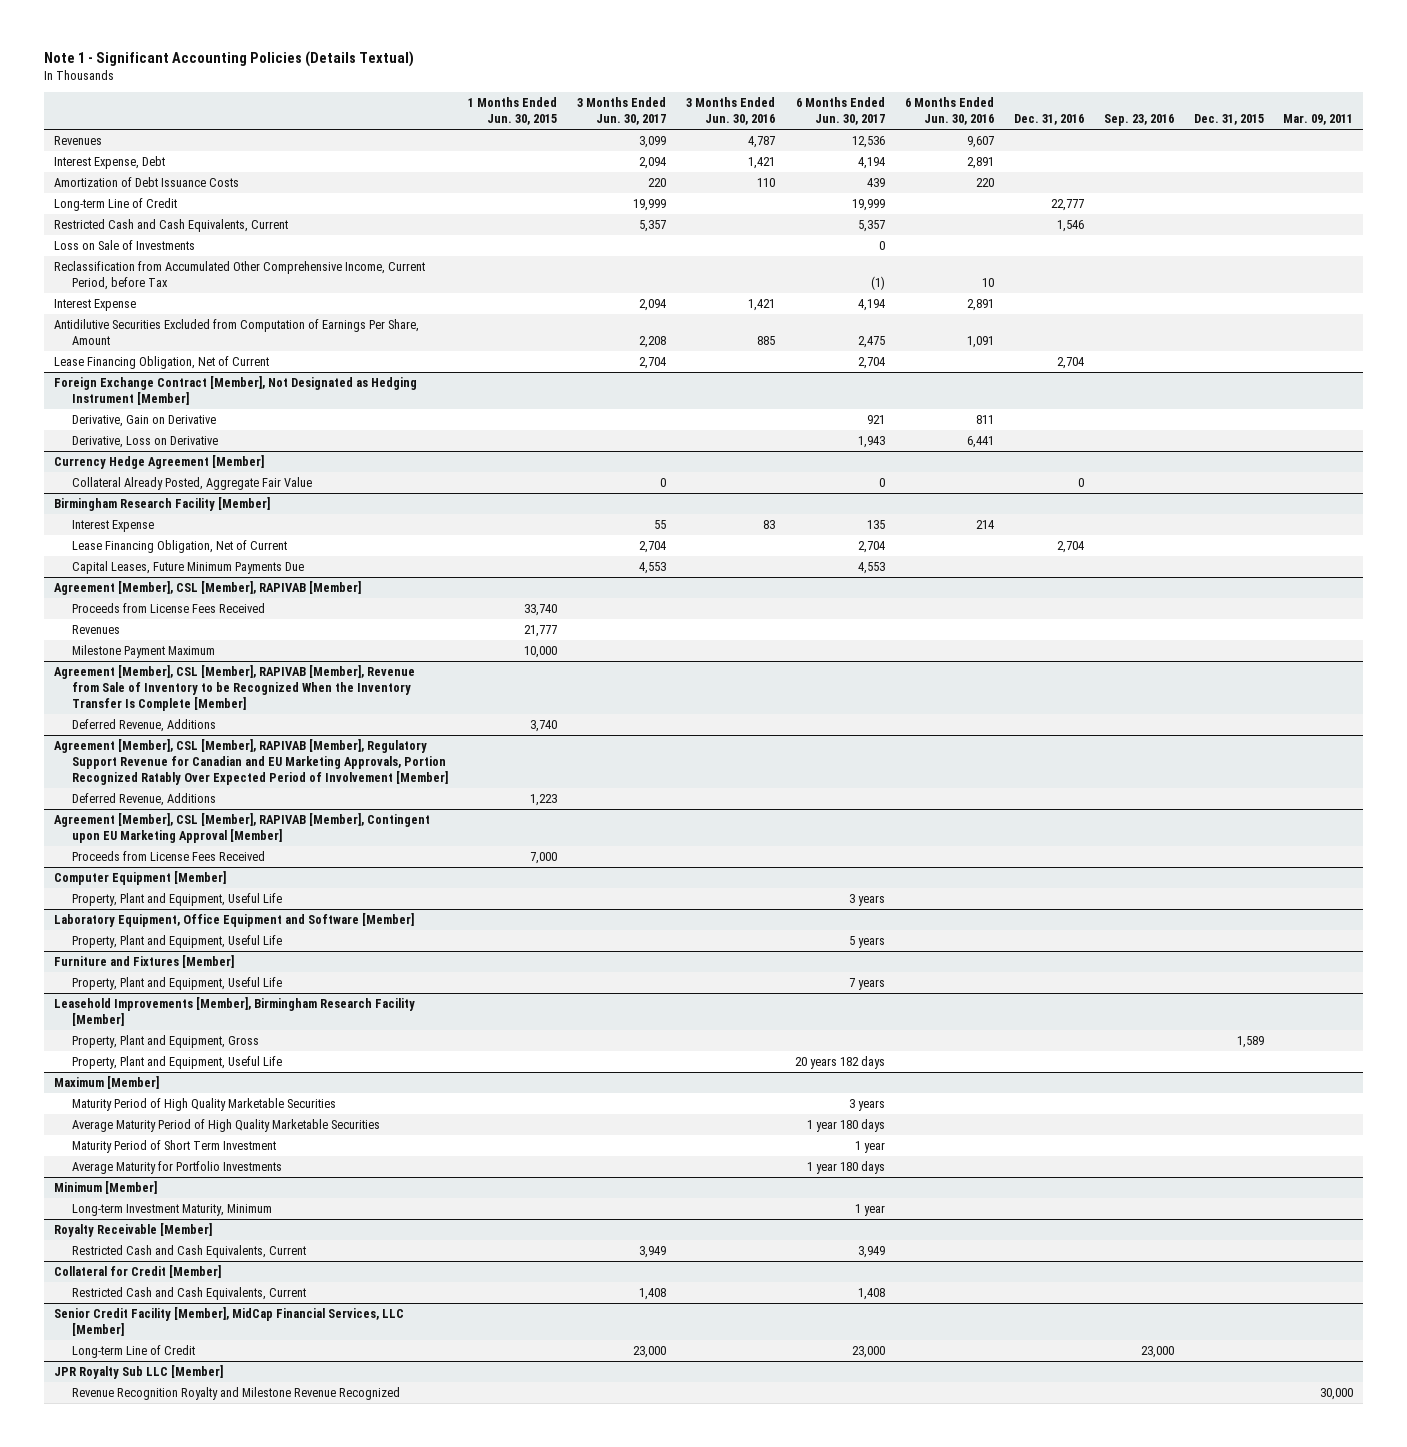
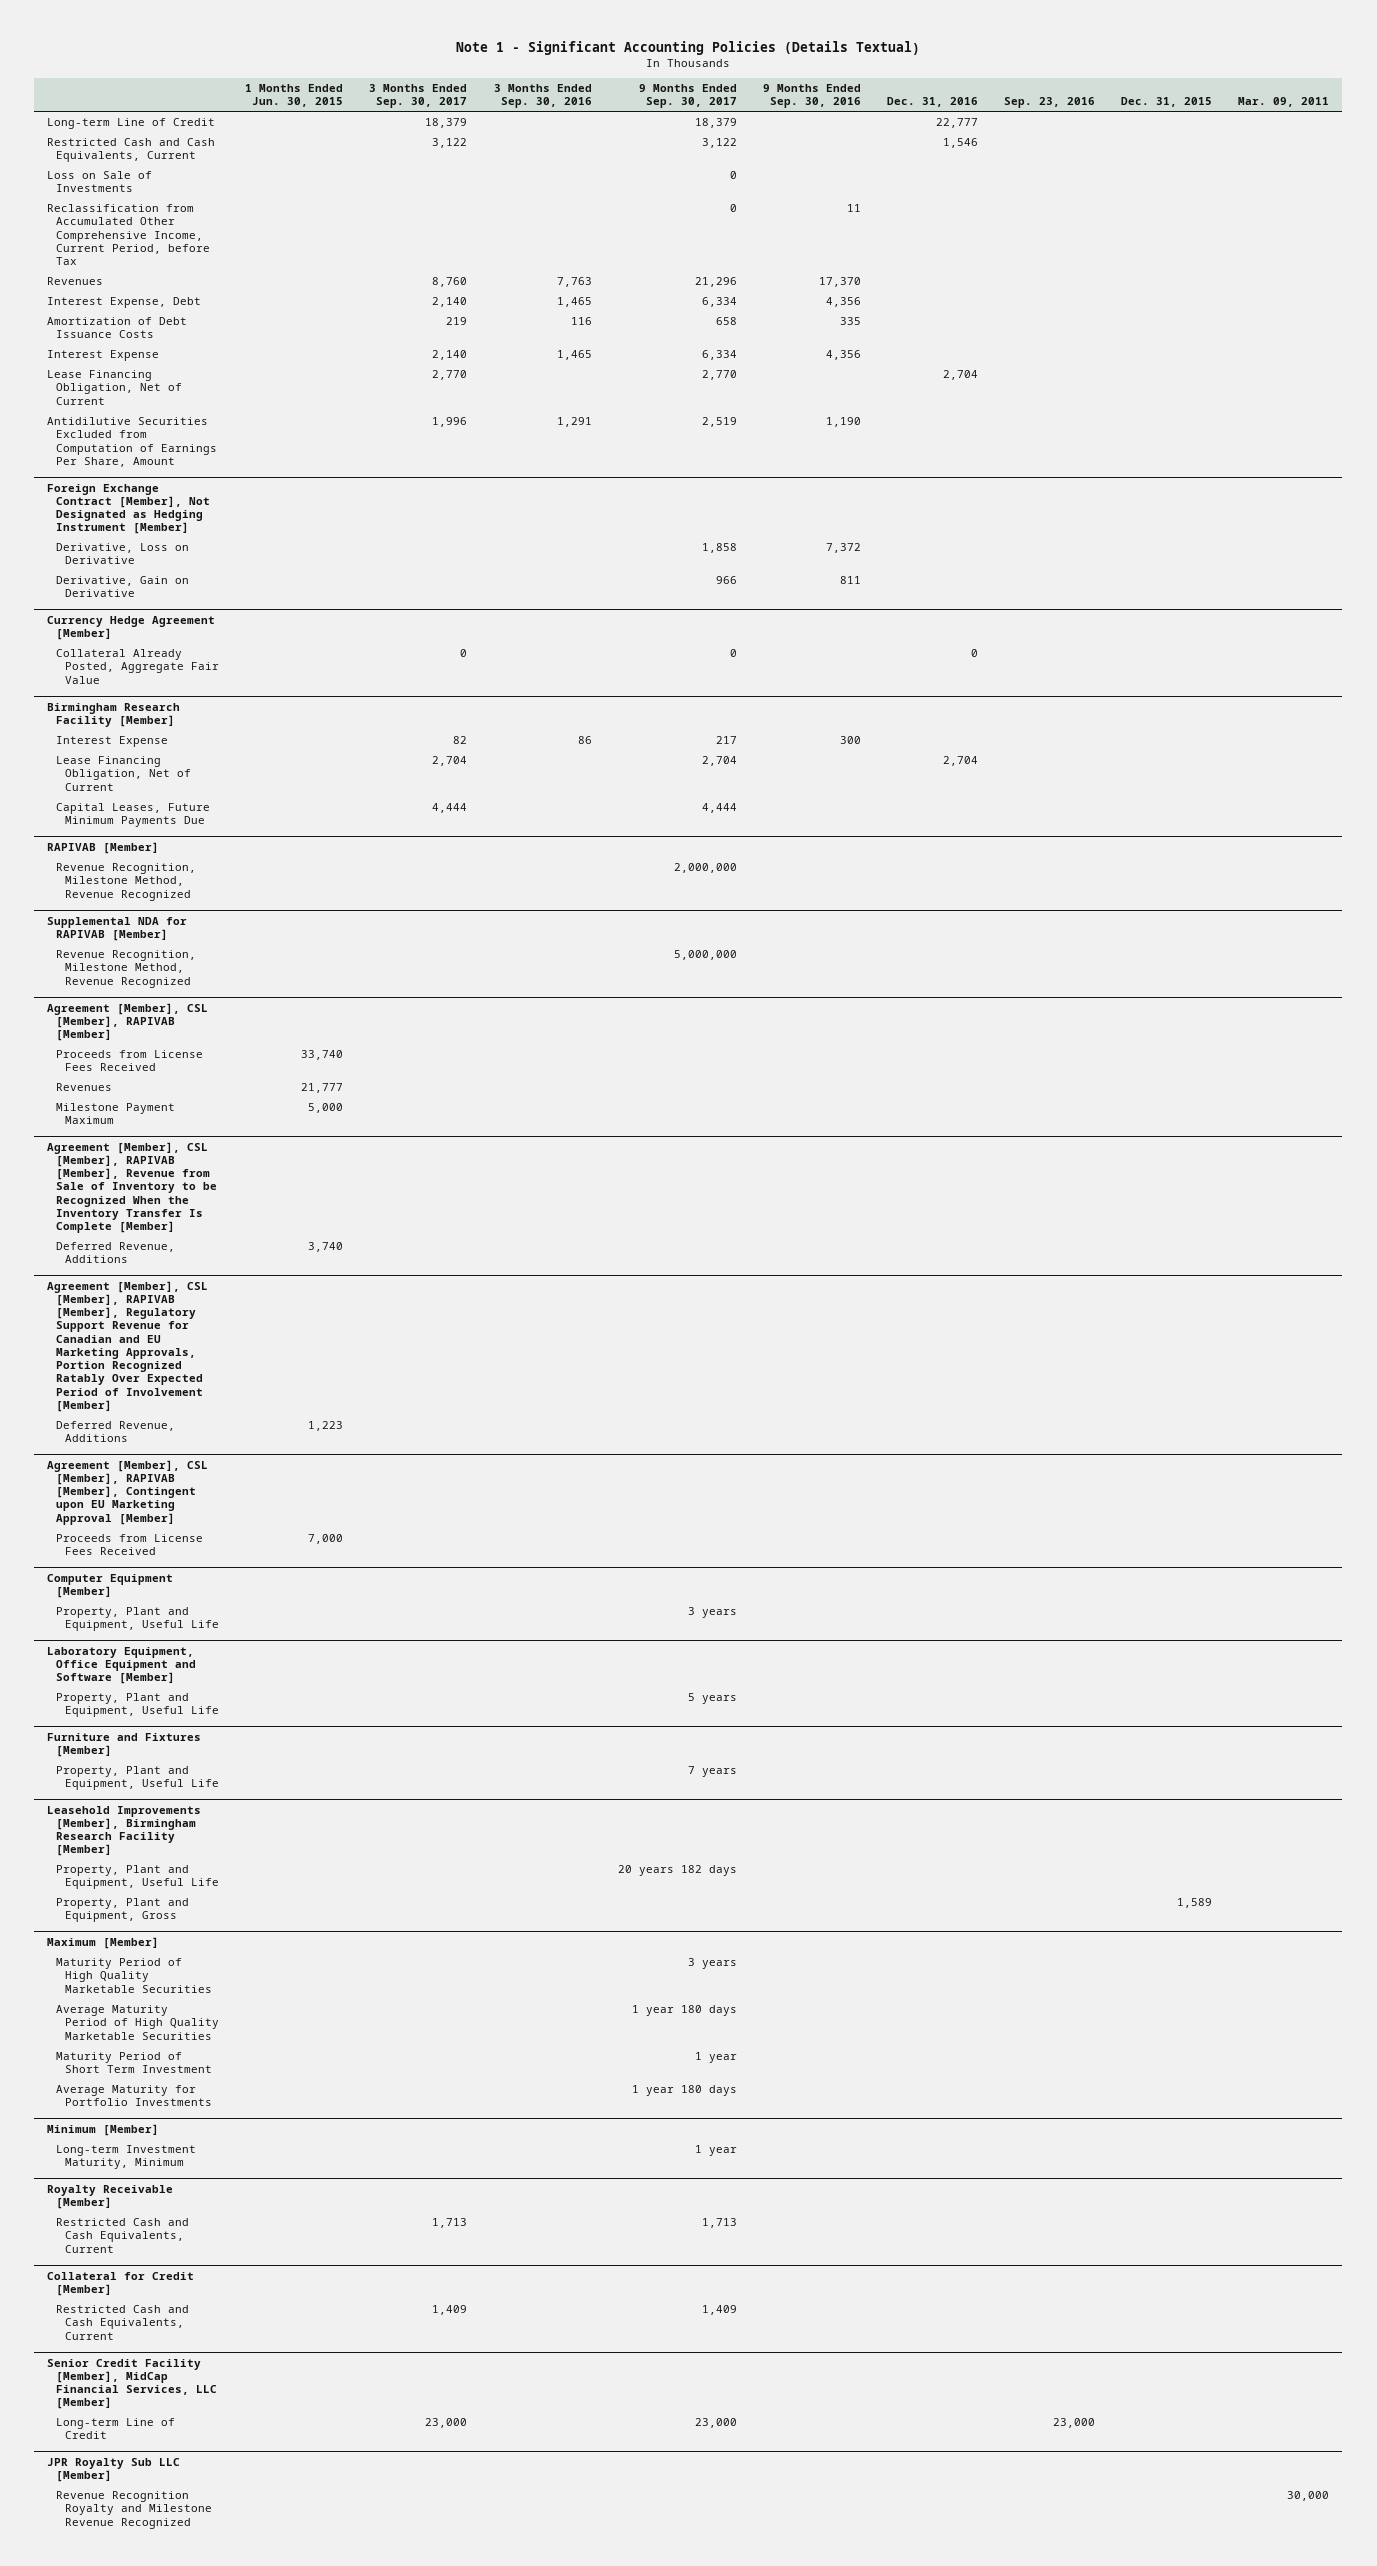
- | 1 Months Ended Jun. 30, 2015 | 3 Months Ended Jun. 30, 2017 | 3 Months Ended Jun. 30, 2016 | 6 Months Ended Jun. 30, 2017 | 6 Months Ended Jun. 30, 2016 | Dec. 31, 2016 | Sep. 23, 2016 | Dec. 31, 2015 | Mar. 09, 2011
+ | 1 Months Ended Jun. 30, 2015 | 3 Months Ended Sep. 30, 2017 | 3 Months Ended Sep. 30, 2016 | 9 Months Ended Sep. 30, 2017 | 9 Months Ended Sep. 30, 2016 | Dec. 31, 2016 | Sep. 23, 2016 | Dec. 31, 2015 | Mar. 09, 2011
moved down: Revenues | | 8,760 | 7,763 | 21,296 | 17,370 | | | |
moved down: Interest Expense, Debt | | 2,140 | 1,465 | 6,334 | 4,356 | | | |
moved down: Amortization of Debt Issuance Costs | | 219 | 116 | 658 | 335 | | | |
moved down: Antidilutive Securities Excluded from Computation of Earnings Per Share, Amount | | 1,996 | 1,291 | 2,519 | 1,190 | | | |
@ Foreign Exchange Contract [Member], Not Designated as Hedging Instrument [Member]
moved down: Derivative, Gain on Derivative | | | | 966 | 811 | | | |
+ RAPIVAB [Member]
+ Revenue Recognition, Milestone Method, Revenue Recognized | | | | 2,000,000 | | | | |
+ Supplemental NDA for RAPIVAB [Member]
+ Revenue Recognition, Milestone Method, Revenue Recognized | | | | 5,000,000 | | | | |
@ Agreement [Member], CSL [Member], RAPIVAB [Member]
- Milestone Payment Maximum | 10,000 | | | | | | | |
+ Milestone Payment Maximum | 5,000 | | | | | | | |
@ Leasehold Improvements [Member], Birmingham Research Facility [Member]
moved down: Property, Plant and Equipment, Gross | | | | | | | | 1,589 |

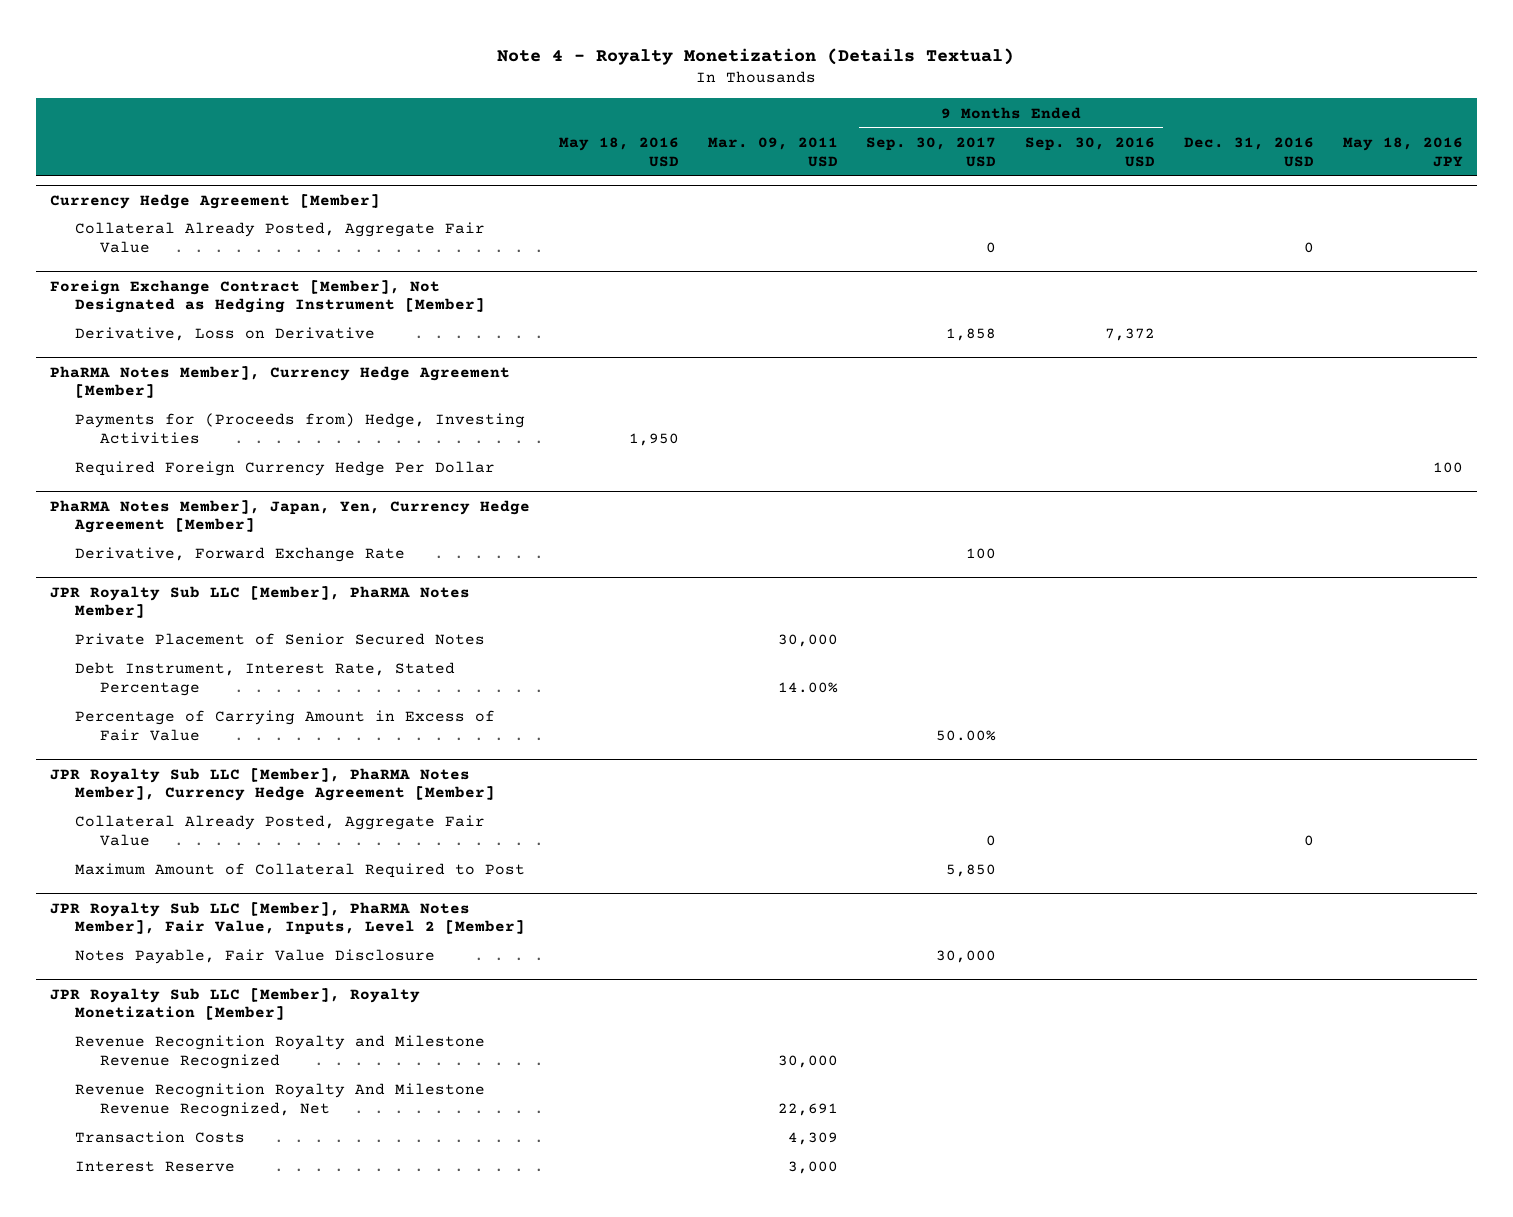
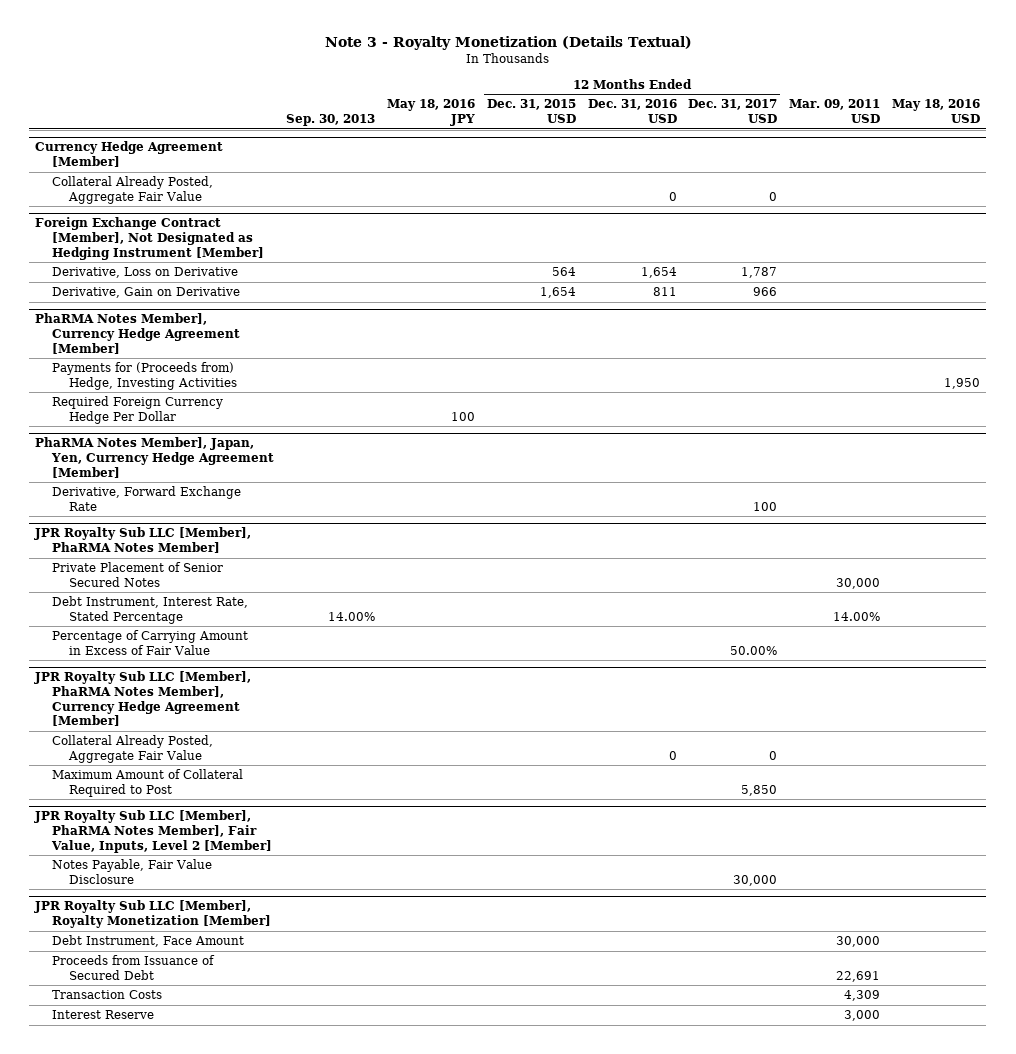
- Note 4 - Royalty Monetization (Details Textual)
+ Note 3 - Royalty Monetization (Details Textual)
- | May 18, 2016 USD | Mar. 09, 2011 USD | 9 Months Ended Sep. 30, 2017 USD | 9 Months Ended Sep. 30, 2016 USD | Dec. 31, 2016 USD | May 18, 2016 JPY
+ | Sep. 30, 2013 | May 18, 2016 JPY | 12 Months Ended Dec. 31, 2015 USD | 12 Months Ended Dec. 31, 2016 USD | 12 Months Ended Dec. 31, 2017 USD | Mar. 09, 2011 USD | May 18, 2016 USD
@ Foreign Exchange Contract [Member], Not Designated as Hedging Instrument [Member]
+ Derivative, Gain on Derivative | | | 1,654 | 811 | 966 | |
@ JPR Royalty Sub LLC [Member], Royalty Monetization [Member]
- Revenue Recognition Royalty and Milestone Revenue Recognized | | 30,000 | | | |
- Revenue Recognition Royalty And Milestone Revenue Recognized, Net | | 22,691 | | | |
+ Debt Instrument, Face Amount | | | | | | 30,000 |
+ Proceeds from Issuance of Secured Debt | | | | | | 22,691 |

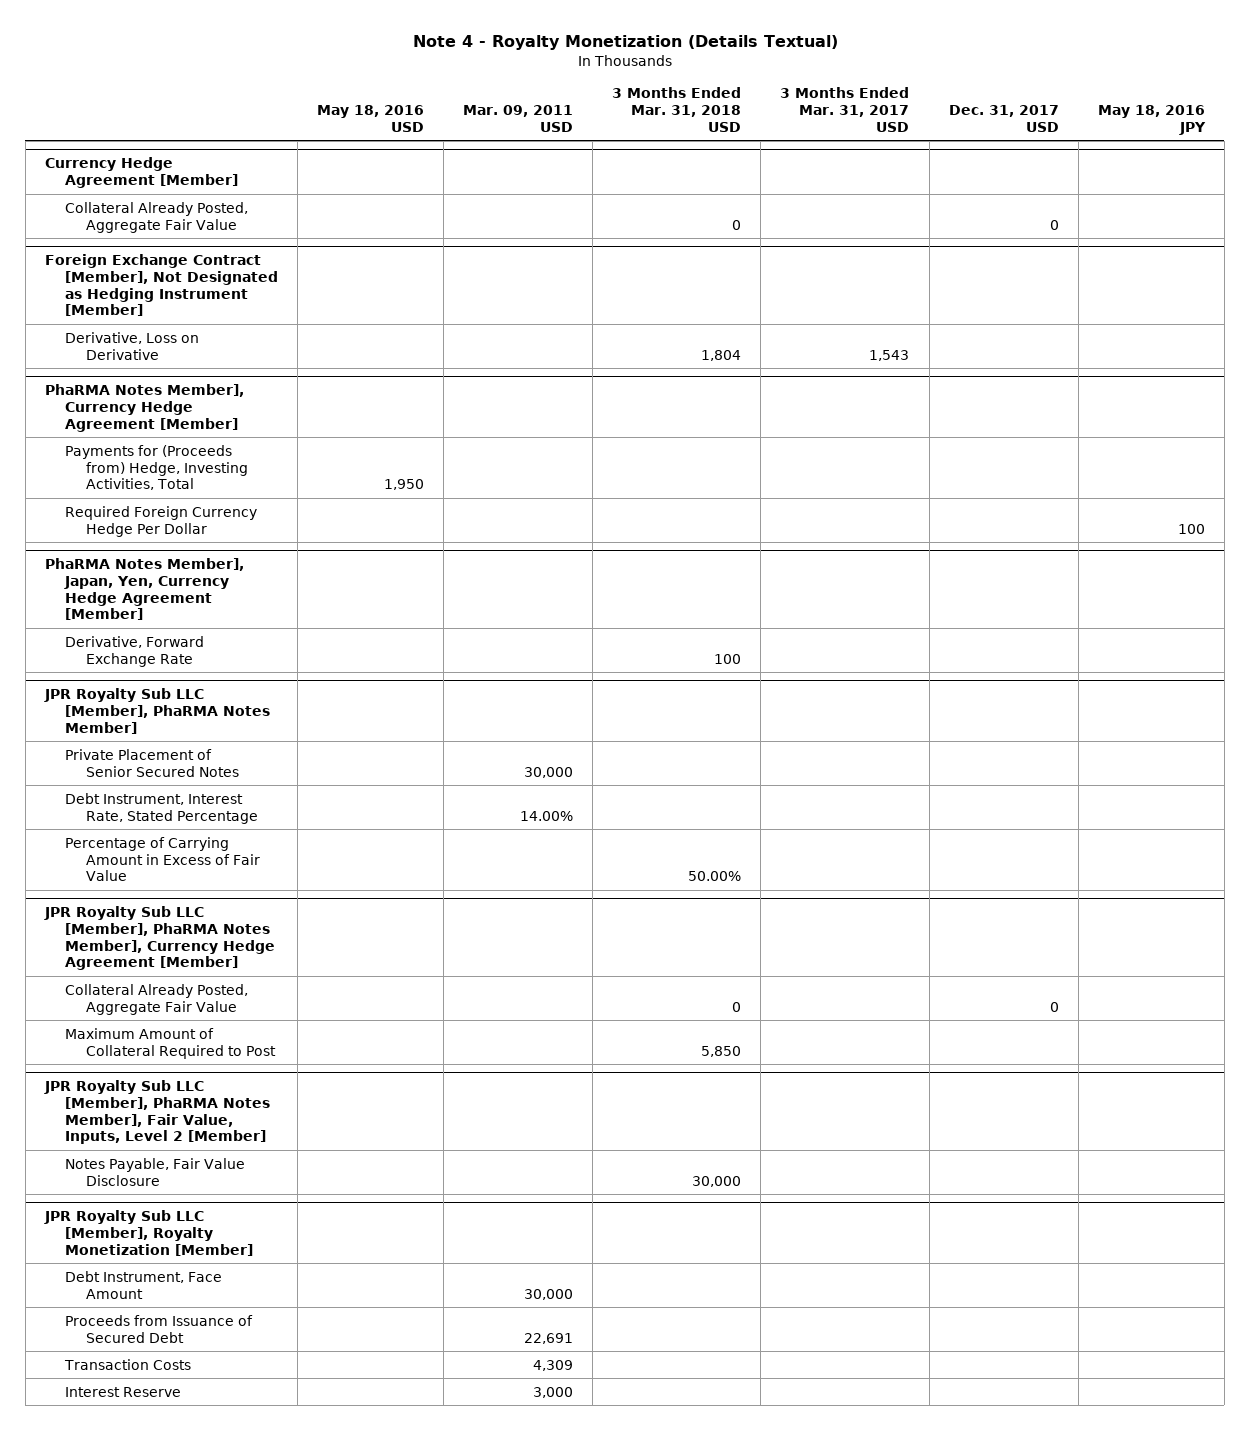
- Note 3 - Royalty Monetization (Details Textual)
+ Note 4 - Royalty Monetization (Details Textual)
- | Sep. 30, 2013 | May 18, 2016 JPY | 12 Months Ended Dec. 31, 2015 USD | 12 Months Ended Dec. 31, 2016 USD | 12 Months Ended Dec. 31, 2017 USD | Mar. 09, 2011 USD | May 18, 2016 USD
+ | May 18, 2016 USD | Mar. 09, 2011 USD | 3 Months Ended Mar. 31, 2018 USD | 3 Months Ended Mar. 31, 2017 USD | Dec. 31, 2017 USD | May 18, 2016 JPY
@ Foreign Exchange Contract [Member], Not Designated as Hedging Instrument [Member]
- Derivative, Gain on Derivative | | | 1,654 | 811 | 966 | |
@ PhaRMA Notes Member], Currency Hedge Agreement [Member]
- Payments for (Proceeds from) Hedge, Investing Activities | | | | | | | 1,950
+ Payments for (Proceeds from) Hedge, Investing Activities, Total | 1,950 | | | | |

